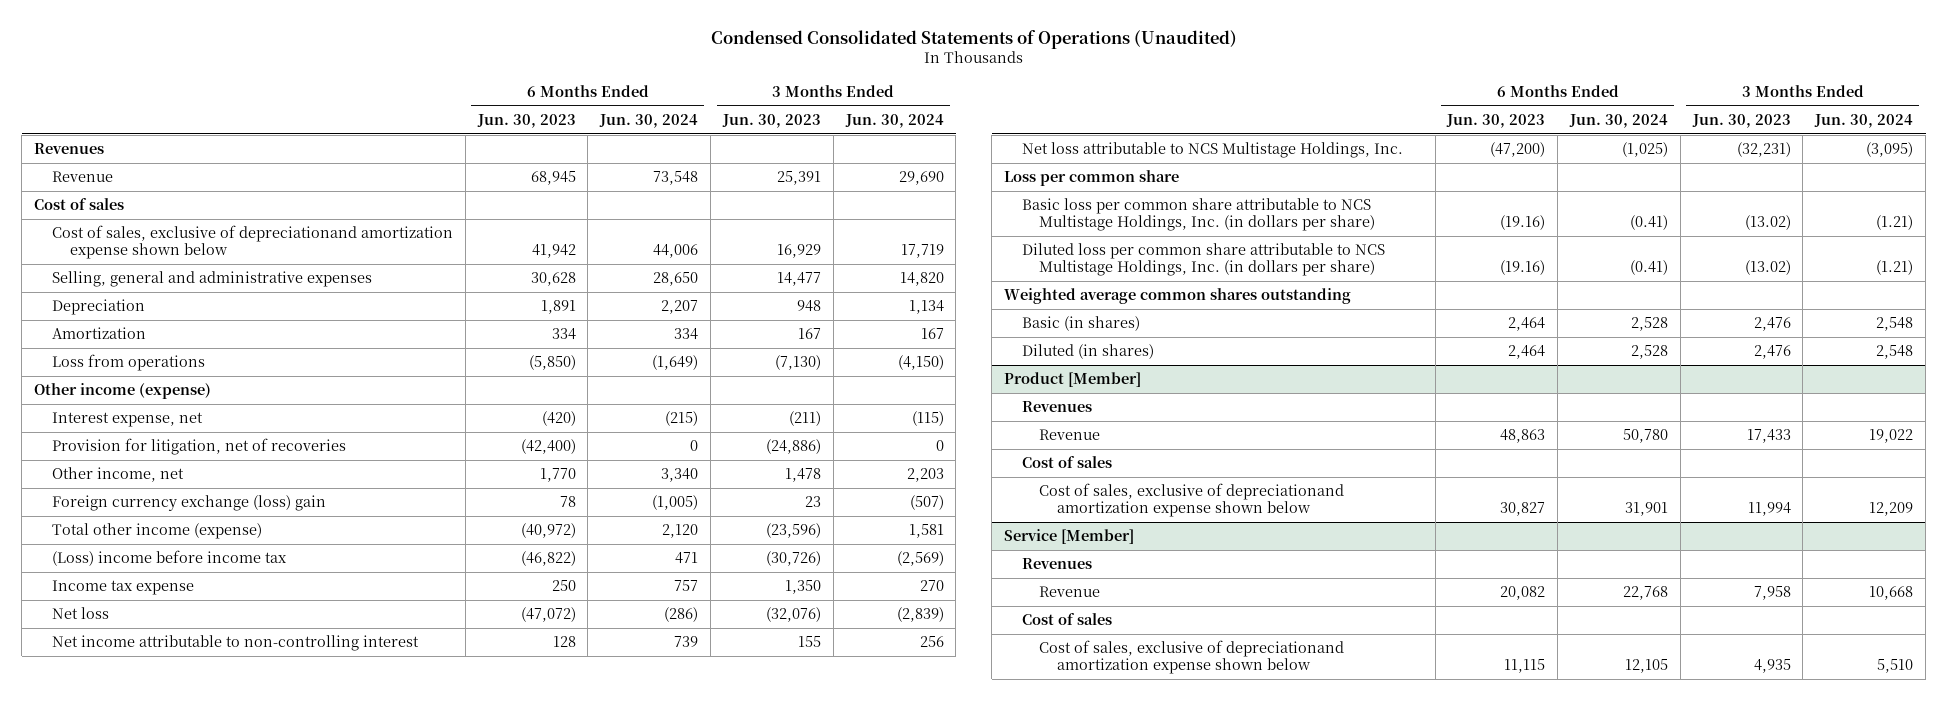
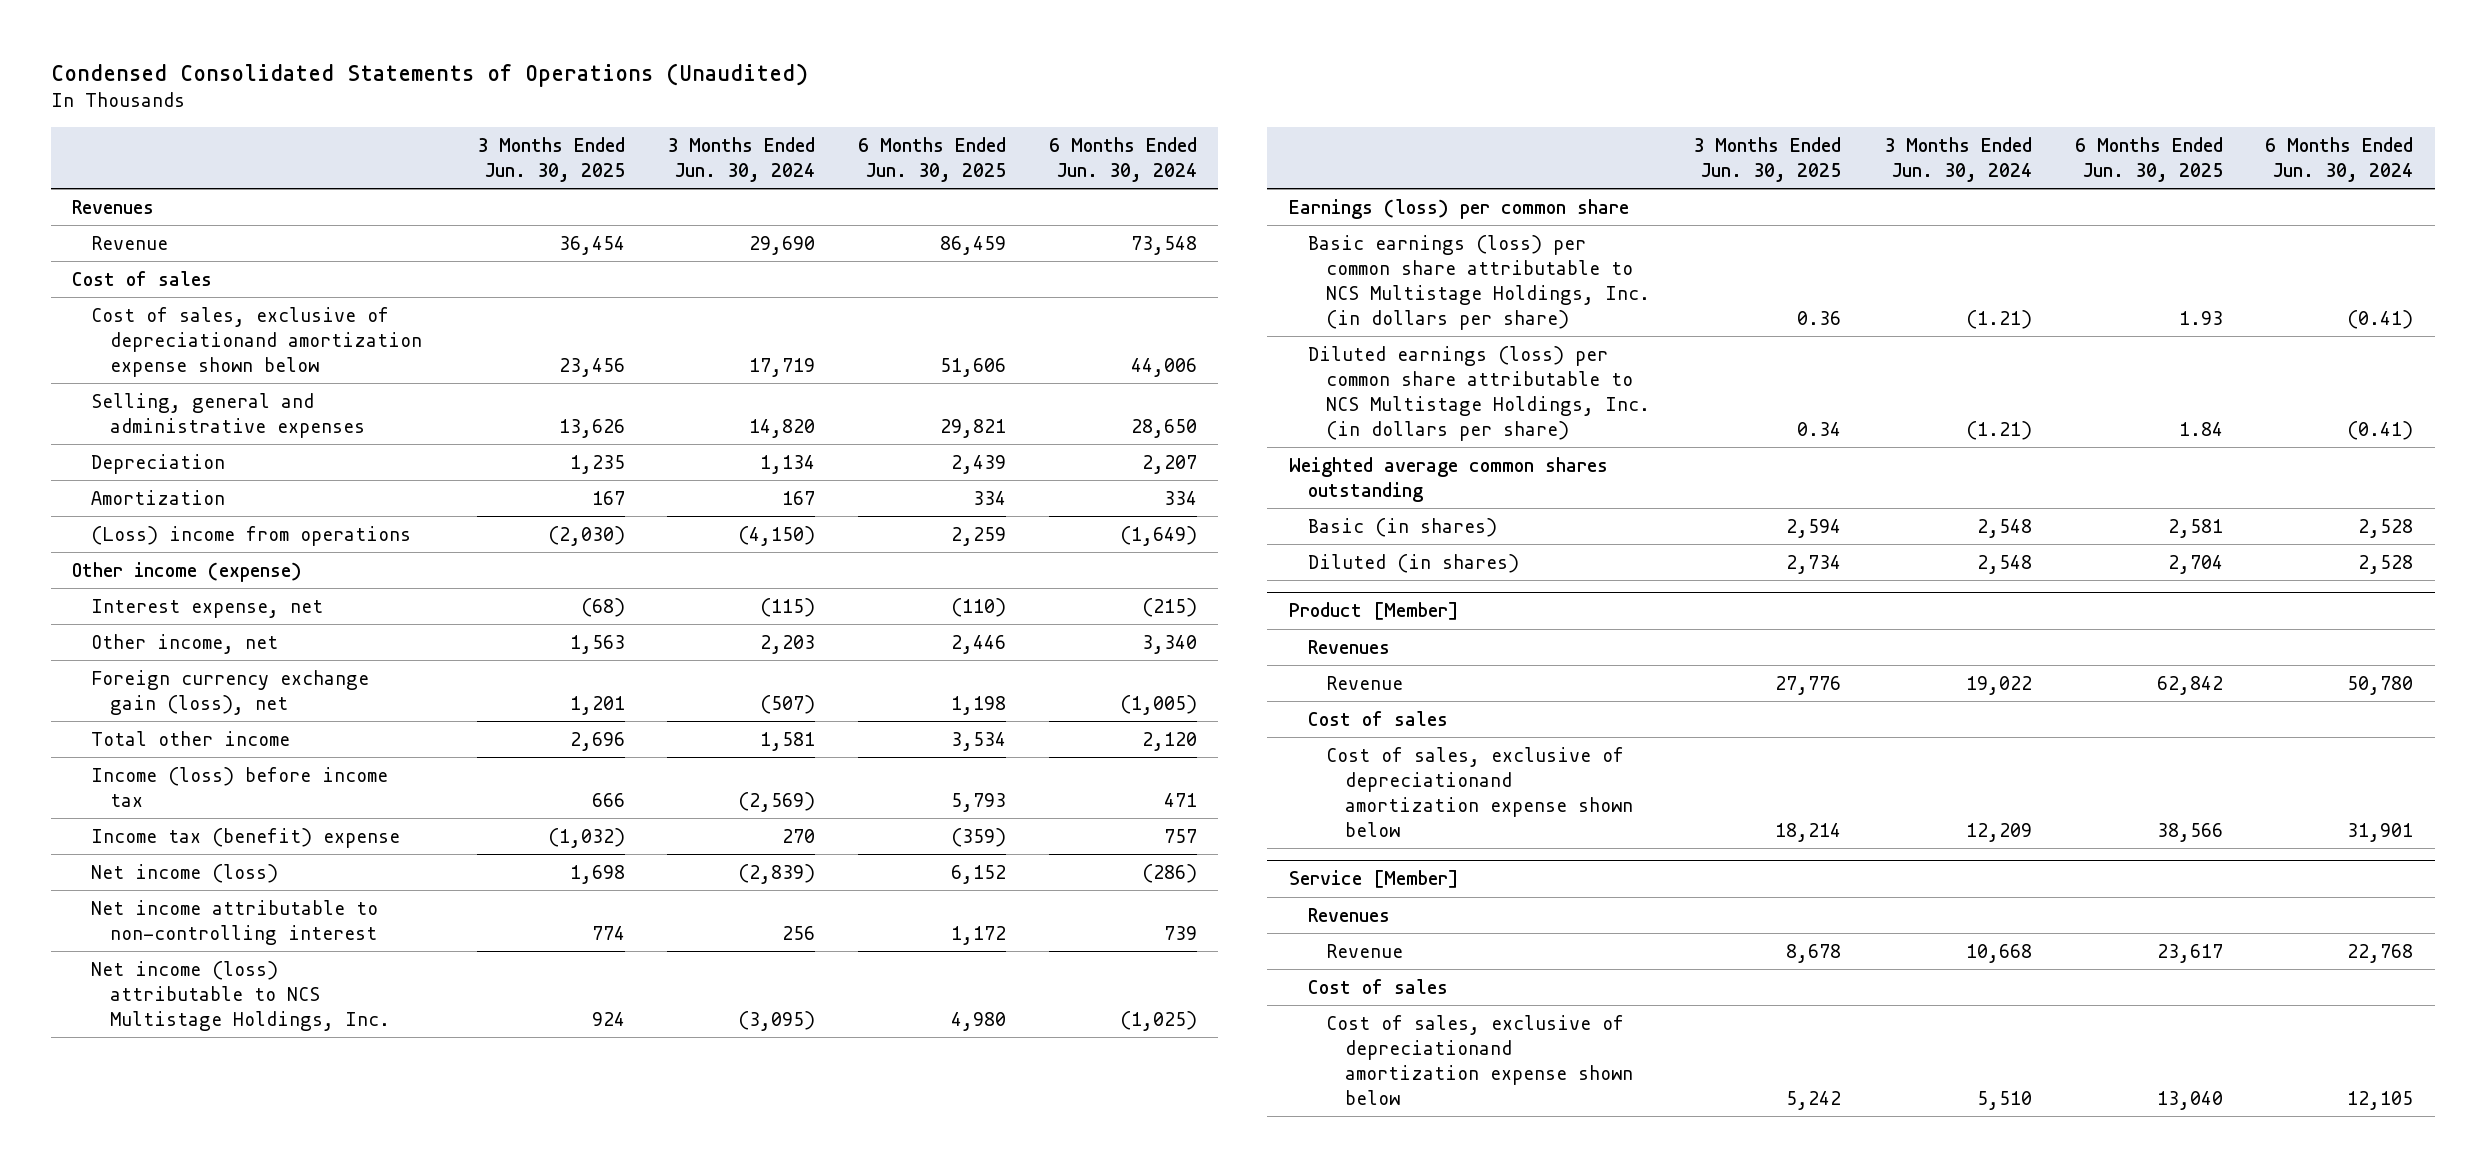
- | 6 Months Ended Jun. 30, 2023 | 6 Months Ended Jun. 30, 2024 | 3 Months Ended Jun. 30, 2023 | 3 Months Ended Jun. 30, 2024
+ | 3 Months Ended Jun. 30, 2025 | 3 Months Ended Jun. 30, 2024 | 6 Months Ended Jun. 30, 2025 | 6 Months Ended Jun. 30, 2024
- Loss from operations | (5,850) | (1,649) | (7,130) | (4,150)
+ (Loss) income from operations | (2,030) | (4,150) | 2,259 | (1,649)
- Provision for litigation, net of recoveries | (42,400) | 0 | (24,886) | 0
- Foreign currency exchange (loss) gain | 78 | (1,005) | 23 | (507)
- Total other income (expense) | (40,972) | 2,120 | (23,596) | 1,581
- (Loss) income before income tax | (46,822) | 471 | (30,726) | (2,569)
- Income tax expense | 250 | 757 | 1,350 | 270
- Net loss | (47,072) | (286) | (32,076) | (2,839)
+ Foreign currency exchange gain (loss), net | 1,201 | (507) | 1,198 | (1,005)
+ Total other income | 2,696 | 1,581 | 3,534 | 2,120
+ Income (loss) before income tax | 666 | (2,569) | 5,793 | 471
+ Income tax (benefit) expense | (1,032) | 270 | (359) | 757
+ Net income (loss) | 1,698 | (2,839) | 6,152 | (286)
- Net loss attributable to NCS Multistage Holdings, Inc. | (47,200) | (1,025) | (32,231) | (3,095)
- Loss per common share
- Basic loss per common share attributable to NCS Multistage Holdings, Inc. (in dollars per share) | (19.16) | (0.41) | (13.02) | (1.21)
- Diluted loss per common share attributable to NCS Multistage Holdings, Inc. (in dollars per share) | (19.16) | (0.41) | (13.02) | (1.21)
+ Net income (loss) attributable to NCS Multistage Holdings, Inc. | 924 | (3,095) | 4,980 | (1,025)
+ Earnings (loss) per common share
+ Basic earnings (loss) per common share attributable to NCS Multistage Holdings, Inc. (in dollars per share) | 0.36 | (1.21) | 1.93 | (0.41)
+ Diluted earnings (loss) per common share attributable to NCS Multistage Holdings, Inc. (in dollars per share) | 0.34 | (1.21) | 1.84 | (0.41)

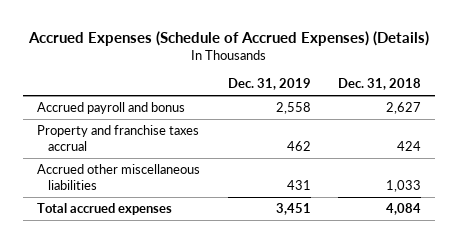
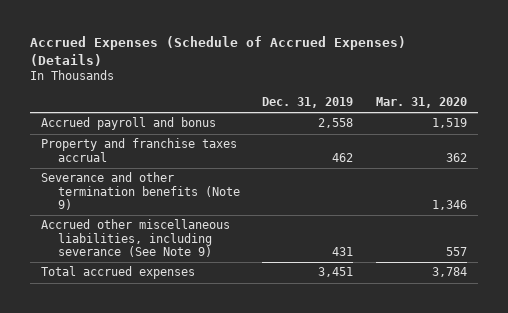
- | Dec. 31, 2019 | Dec. 31, 2018
+ | Dec. 31, 2019 | Mar. 31, 2020
- Accrued other miscellaneous liabilities | 431 | 1,033
+ Severance and other termination benefits (Note 9) | | 1,346
+ Accrued other miscellaneous liabilities, including severance (See Note 9) | 431 | 557

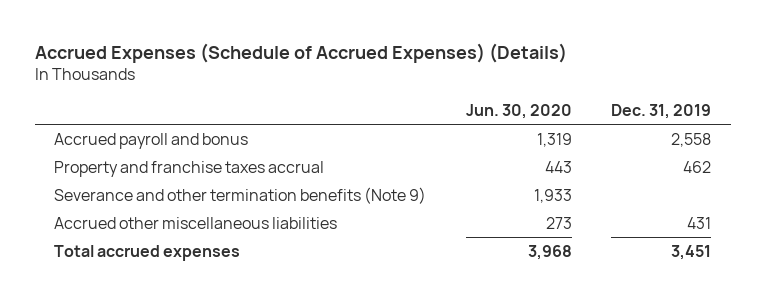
- | Dec. 31, 2019 | Mar. 31, 2020
+ | Jun. 30, 2020 | Dec. 31, 2019
- Accrued other miscellaneous liabilities, including severance (See Note 9) | 431 | 557
+ Accrued other miscellaneous liabilities | 273 | 431

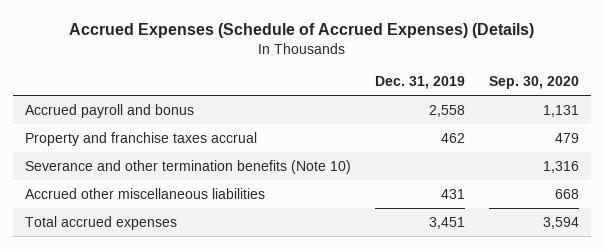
- | Jun. 30, 2020 | Dec. 31, 2019
+ | Dec. 31, 2019 | Sep. 30, 2020
- Severance and other termination benefits (Note 9) | 1,933 |
+ Severance and other termination benefits (Note 10) | | 1,316

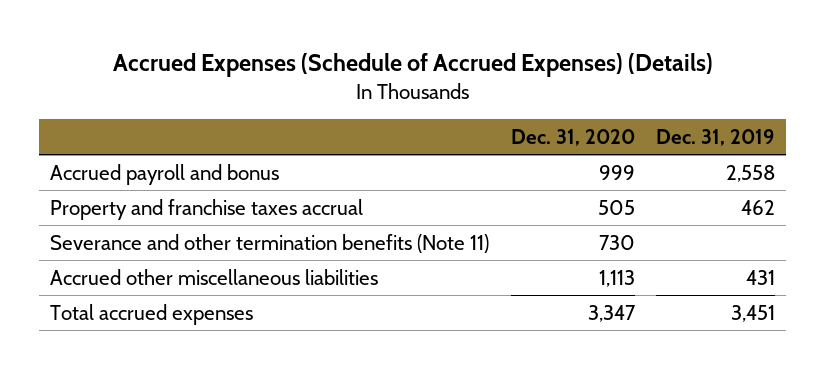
- | Dec. 31, 2019 | Sep. 30, 2020
+ | Dec. 31, 2020 | Dec. 31, 2019
- Severance and other termination benefits (Note 10) | | 1,316
+ Severance and other termination benefits (Note 11) | 730 |

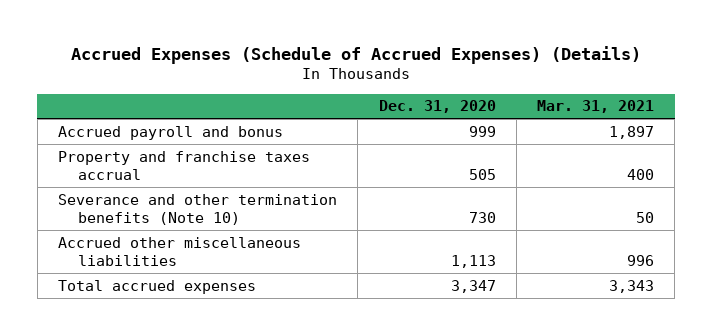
- | Dec. 31, 2020 | Dec. 31, 2019
+ | Dec. 31, 2020 | Mar. 31, 2021
- Severance and other termination benefits (Note 11) | 730 |
+ Severance and other termination benefits (Note 10) | 730 | 50

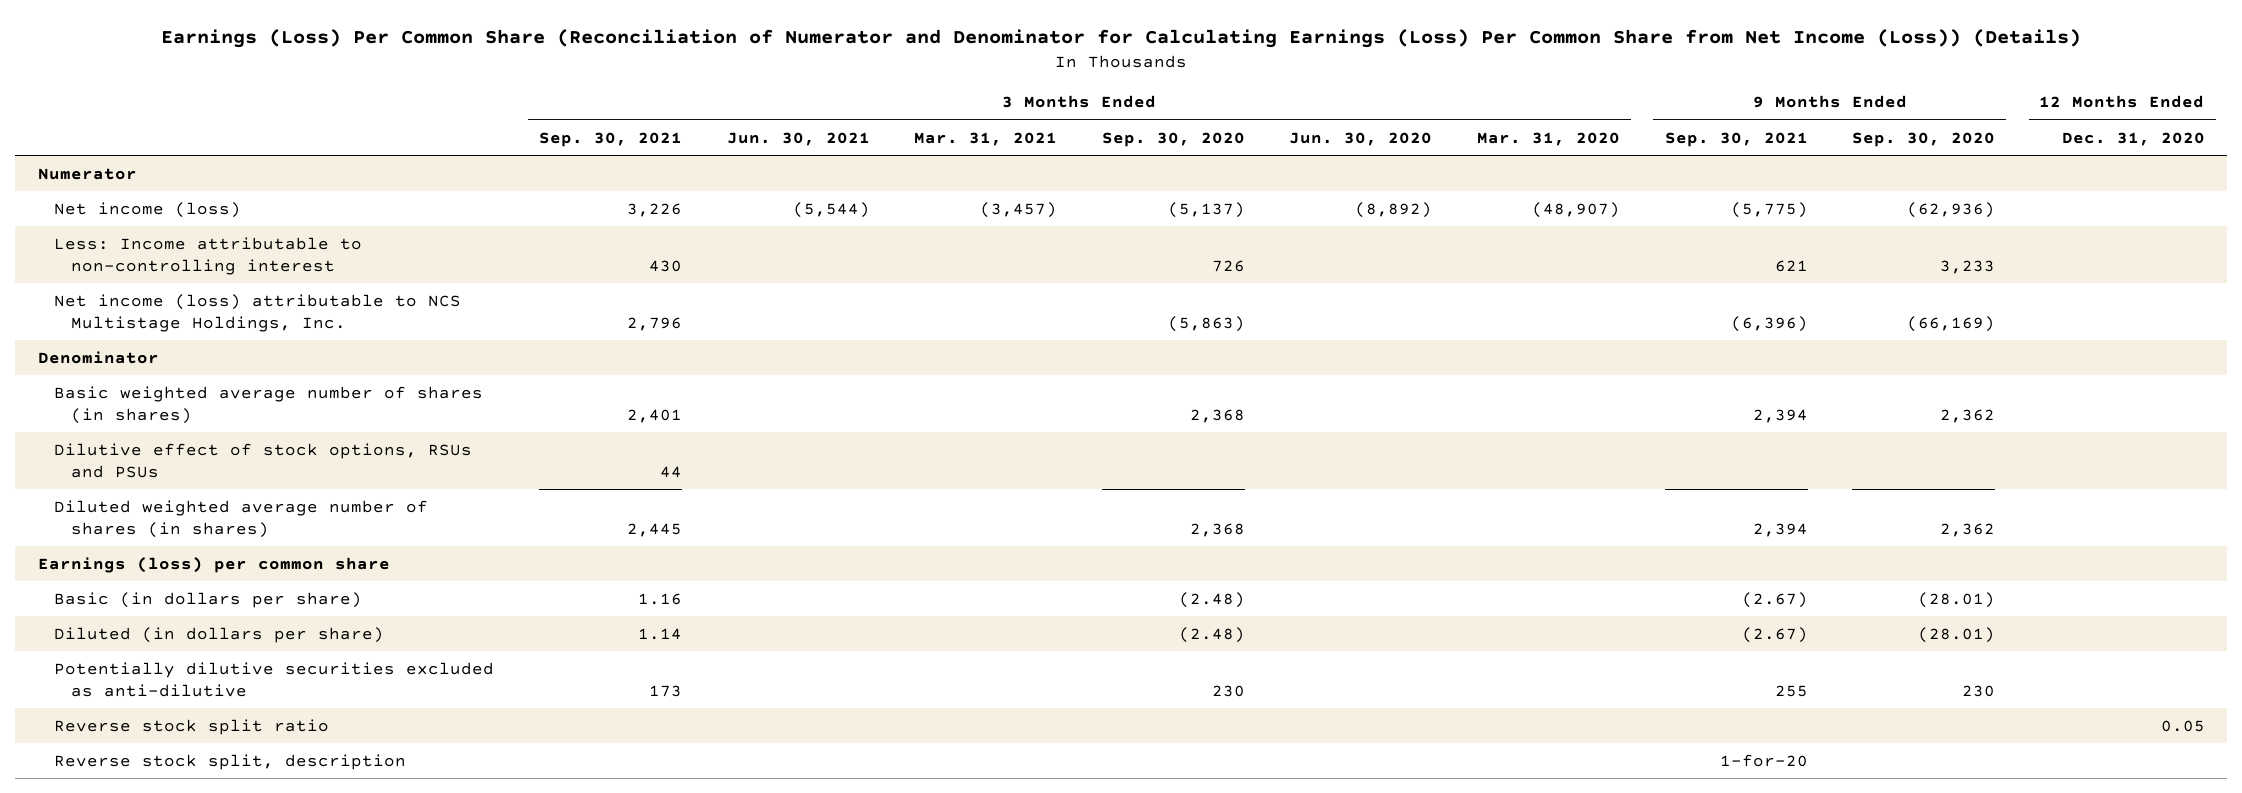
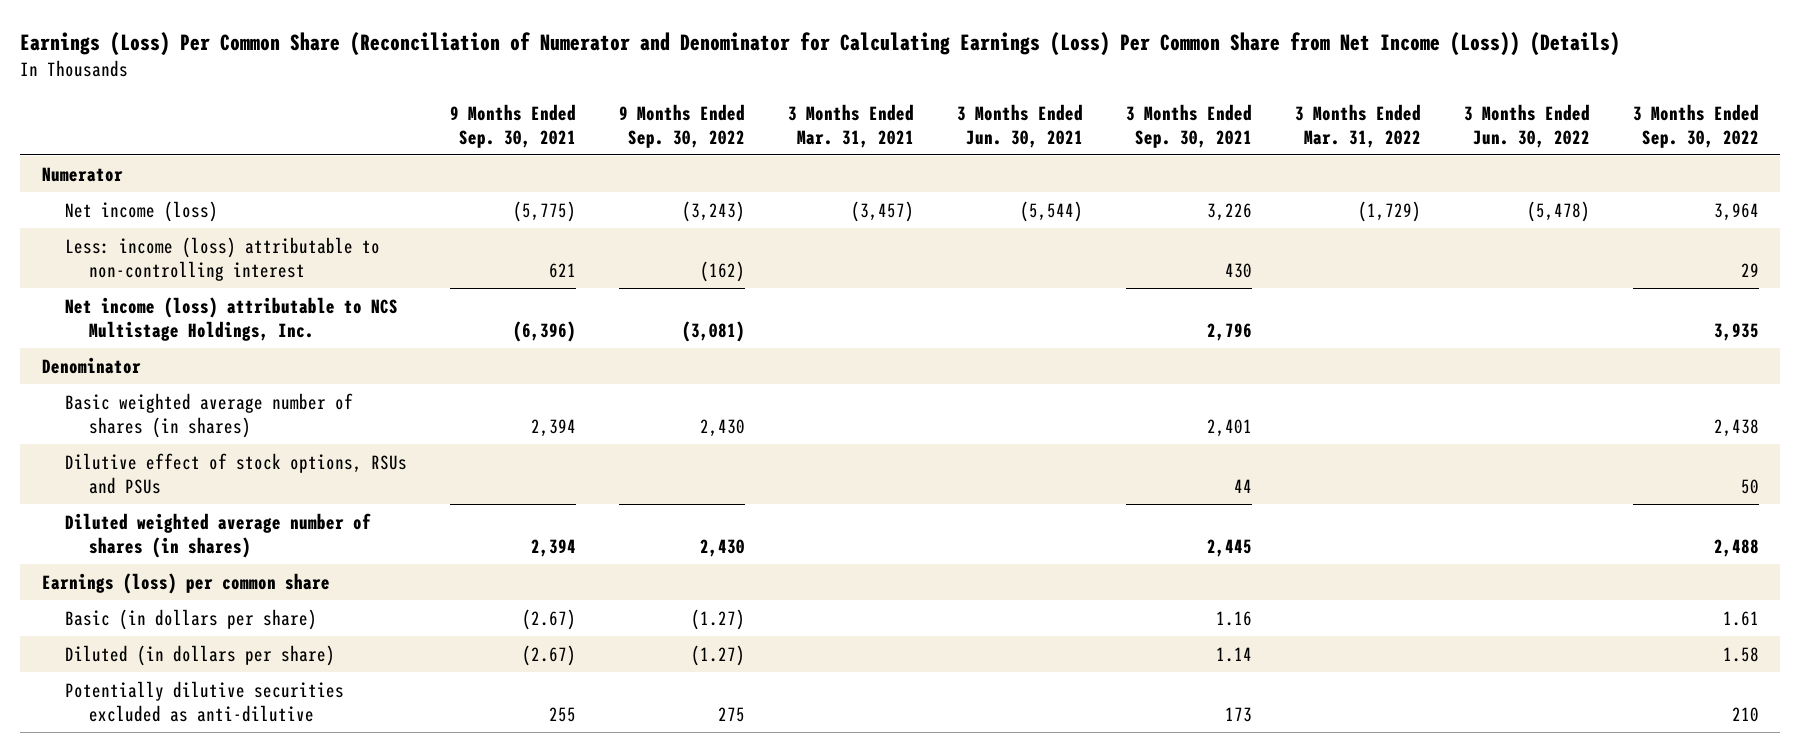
- | 3 Months Ended Sep. 30, 2021 | 3 Months Ended Jun. 30, 2021 | 3 Months Ended Mar. 31, 2021 | 3 Months Ended Sep. 30, 2020 | 3 Months Ended Jun. 30, 2020 | 3 Months Ended Mar. 31, 2020 | 9 Months Ended Sep. 30, 2021 | 9 Months Ended Sep. 30, 2020 | 12 Months Ended Dec. 31, 2020
+ | 9 Months Ended Sep. 30, 2021 | 9 Months Ended Sep. 30, 2022 | 3 Months Ended Mar. 31, 2021 | 3 Months Ended Jun. 30, 2021 | 3 Months Ended Sep. 30, 2021 | 3 Months Ended Mar. 31, 2022 | 3 Months Ended Jun. 30, 2022 | 3 Months Ended Sep. 30, 2022
- Less: Income attributable to non-controlling interest | 430 | | | 726 | | | 621 | 3,233 |
+ Less: income (loss) attributable to non-controlling interest | 621 | (162) | | | 430 | | | 29
- Reverse stock split ratio | | | | | | | | | 0.05
- Reverse stock split, description | | | | | | | 1-for-20 | |

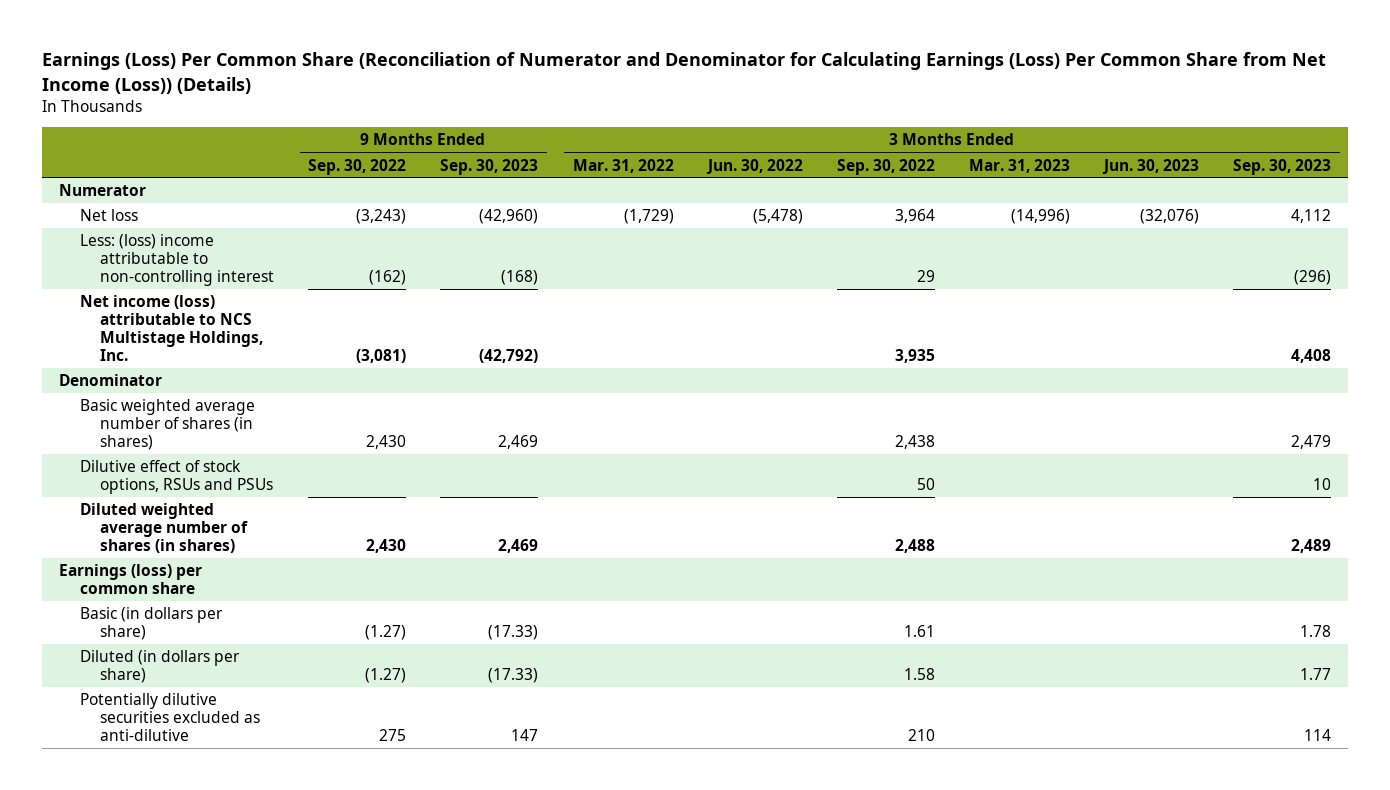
- | 9 Months Ended Sep. 30, 2021 | 9 Months Ended Sep. 30, 2022 | 3 Months Ended Mar. 31, 2021 | 3 Months Ended Jun. 30, 2021 | 3 Months Ended Sep. 30, 2021 | 3 Months Ended Mar. 31, 2022 | 3 Months Ended Jun. 30, 2022 | 3 Months Ended Sep. 30, 2022
+ | 9 Months Ended Sep. 30, 2022 | 9 Months Ended Sep. 30, 2023 | 3 Months Ended Mar. 31, 2022 | 3 Months Ended Jun. 30, 2022 | 3 Months Ended Sep. 30, 2022 | 3 Months Ended Mar. 31, 2023 | 3 Months Ended Jun. 30, 2023 | 3 Months Ended Sep. 30, 2023
- Net income (loss) | (5,775) | (3,243) | (3,457) | (5,544) | 3,226 | (1,729) | (5,478) | 3,964
- Less: income (loss) attributable to non-controlling interest | 621 | (162) | | | 430 | | | 29
+ Net loss | (3,243) | (42,960) | (1,729) | (5,478) | 3,964 | (14,996) | (32,076) | 4,112
+ Less: (loss) income attributable to non-controlling interest | (162) | (168) | | | 29 | | | (296)

